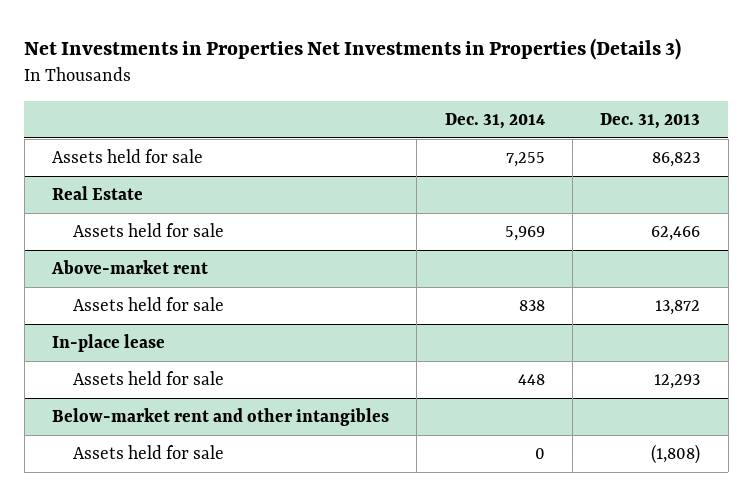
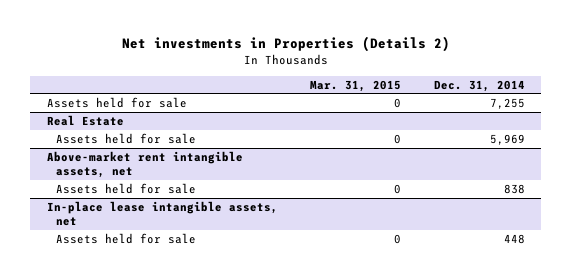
- Net Investments in Properties Net Investments in Properties (Details 3)
+ Net investments in Properties (Details 2)
- | Dec. 31, 2014 | Dec. 31, 2013
+ | Mar. 31, 2015 | Dec. 31, 2014
- Above-market rent
+ Above-market rent intangible assets, net
- In-place lease
+ In-place lease intangible assets, net
- Below-market rent and other intangibles
- Assets held for sale | 0 | (1,808)

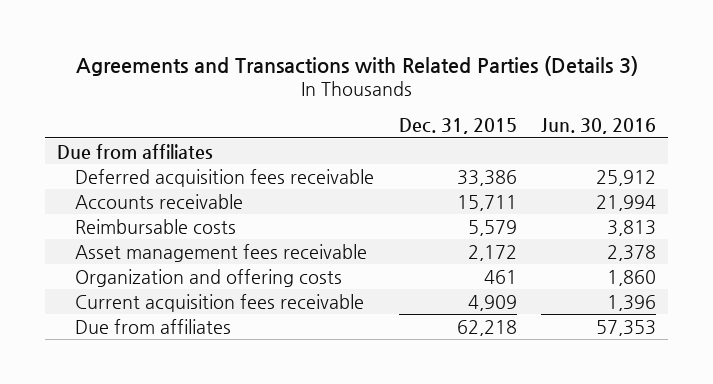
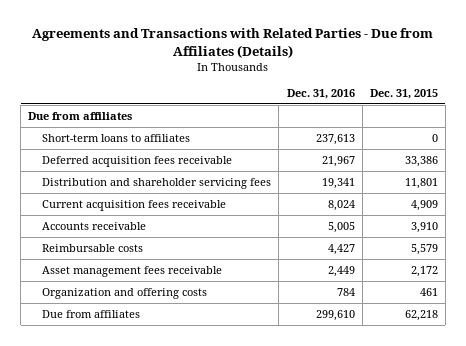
- Agreements and Transactions with Related Parties (Details 3)
+ Agreements and Transactions with Related Parties - Due from Affiliates (Details)
- | Dec. 31, 2015 | Jun. 30, 2016
+ | Dec. 31, 2016 | Dec. 31, 2015
+ Short-term loans to affiliates | 237,613 | 0
- Accounts receivable | 15,711 | 21,994
+ Distribution and shareholder servicing fees | 19,341 | 11,801
moved up: Current acquisition fees receivable | 8,024 | 4,909
+ Accounts receivable | 5,005 | 3,910

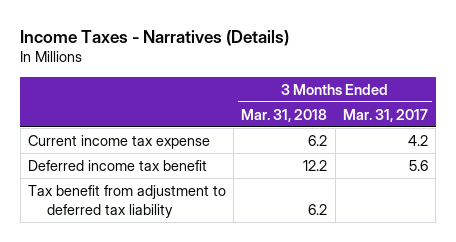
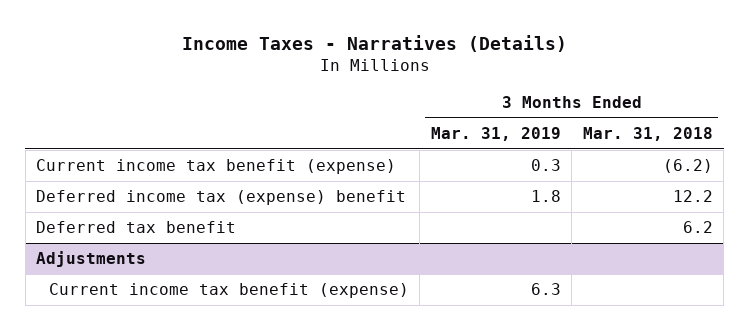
- | 3 Months Ended Mar. 31, 2018 | 3 Months Ended Mar. 31, 2017
+ | 3 Months Ended Mar. 31, 2019 | 3 Months Ended Mar. 31, 2018
- Current income tax expense | 6.2 | 4.2
- Deferred income tax benefit | 12.2 | 5.6
- Tax benefit from adjustment to deferred tax liability | 6.2 |
+ Current income tax benefit (expense) | 0.3 | (6.2)
+ Deferred income tax (expense) benefit | 1.8 | 12.2
+ Deferred tax benefit | | 6.2
+ Adjustments
+ Current income tax benefit (expense) | 6.3 |

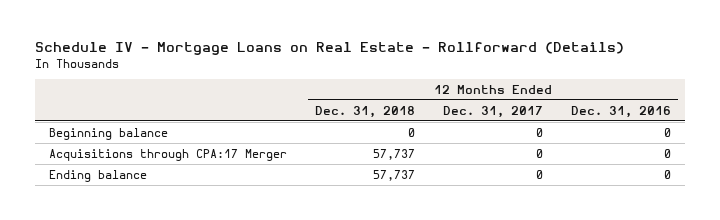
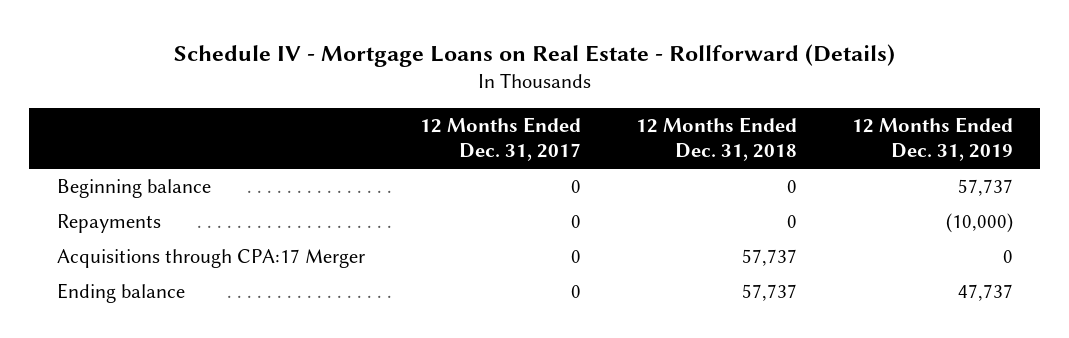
- | 12 Months Ended Dec. 31, 2018 | 12 Months Ended Dec. 31, 2017 | 12 Months Ended Dec. 31, 2016
+ | 12 Months Ended Dec. 31, 2017 | 12 Months Ended Dec. 31, 2018 | 12 Months Ended Dec. 31, 2019
+ Repayments | 0 | 0 | (10,000)

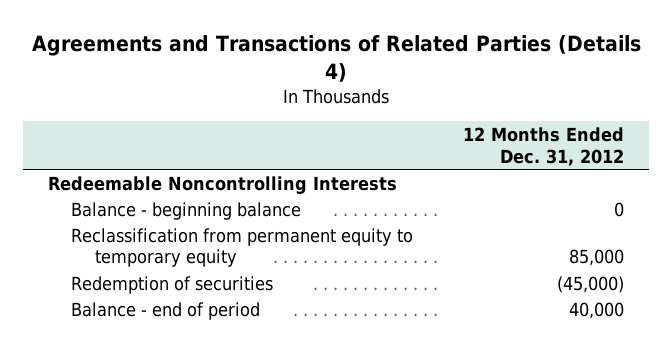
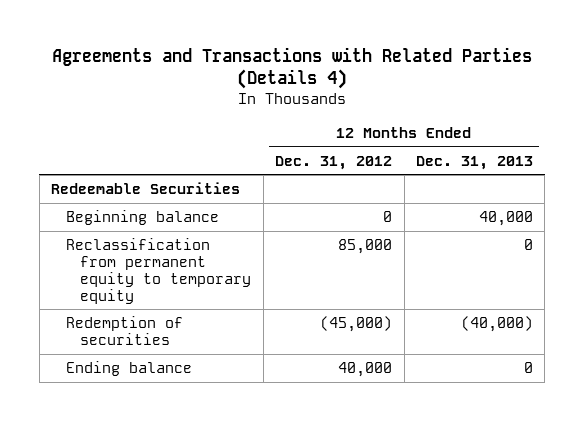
- Agreements and Transactions of Related Parties (Details 4)
+ Agreements and Transactions with Related Parties (Details 4)
- | 12 Months Ended Dec. 31, 2012
+ | 12 Months Ended Dec. 31, 2012 | 12 Months Ended Dec. 31, 2013
- Redeemable Noncontrolling Interests
- Balance - beginning balance | 0
+ Redeemable Securities
+ Beginning balance | 0 | 40,000
- Balance - end of period | 40,000
+ Ending balance | 40,000 | 0

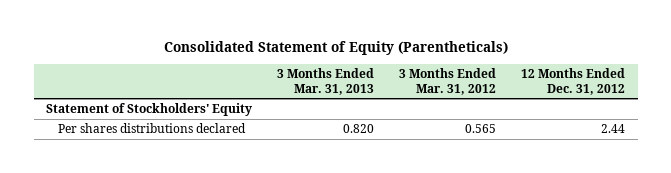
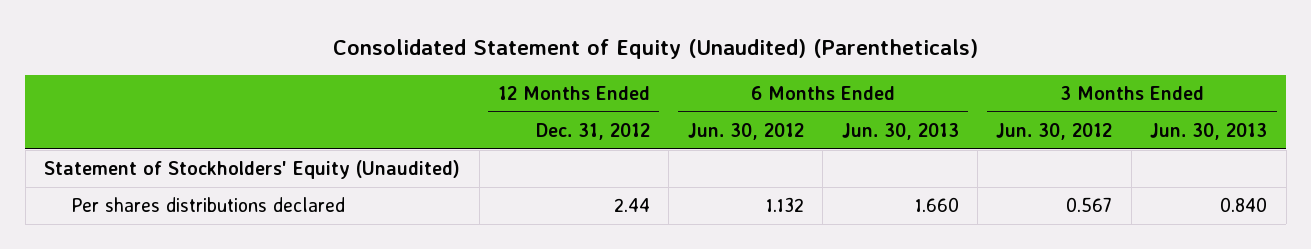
- Consolidated Statement of Equity (Parentheticals)
+ Consolidated Statement of Equity (Unaudited) (Parentheticals)
- | 3 Months Ended Mar. 31, 2013 | 3 Months Ended Mar. 31, 2012 | 12 Months Ended Dec. 31, 2012
+ | 12 Months Ended Dec. 31, 2012 | 6 Months Ended Jun. 30, 2012 | 6 Months Ended Jun. 30, 2013 | 3 Months Ended Jun. 30, 2012 | 3 Months Ended Jun. 30, 2013
- Statement of Stockholders' Equity
+ Statement of Stockholders' Equity (Unaudited)

